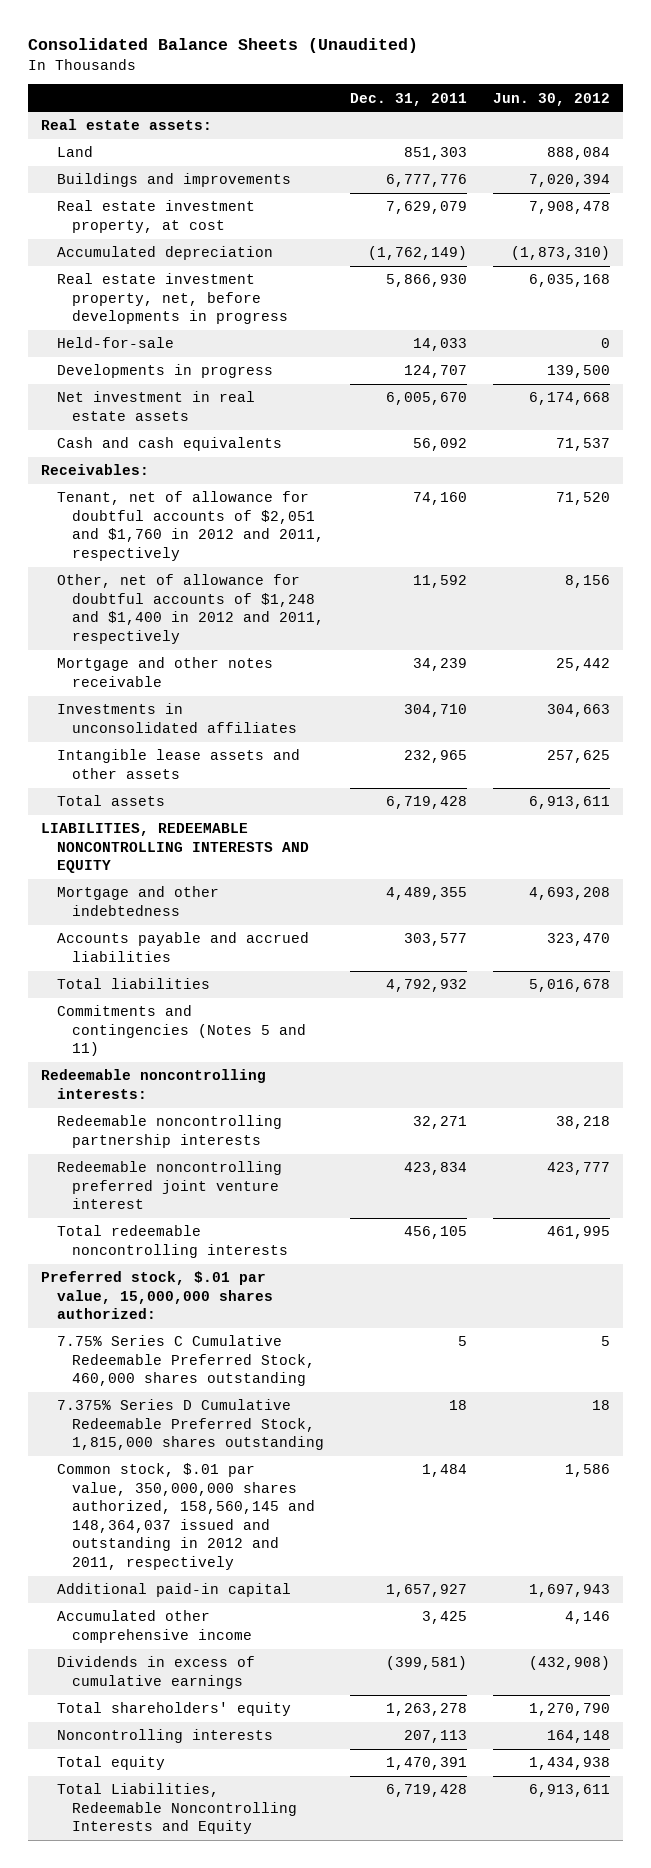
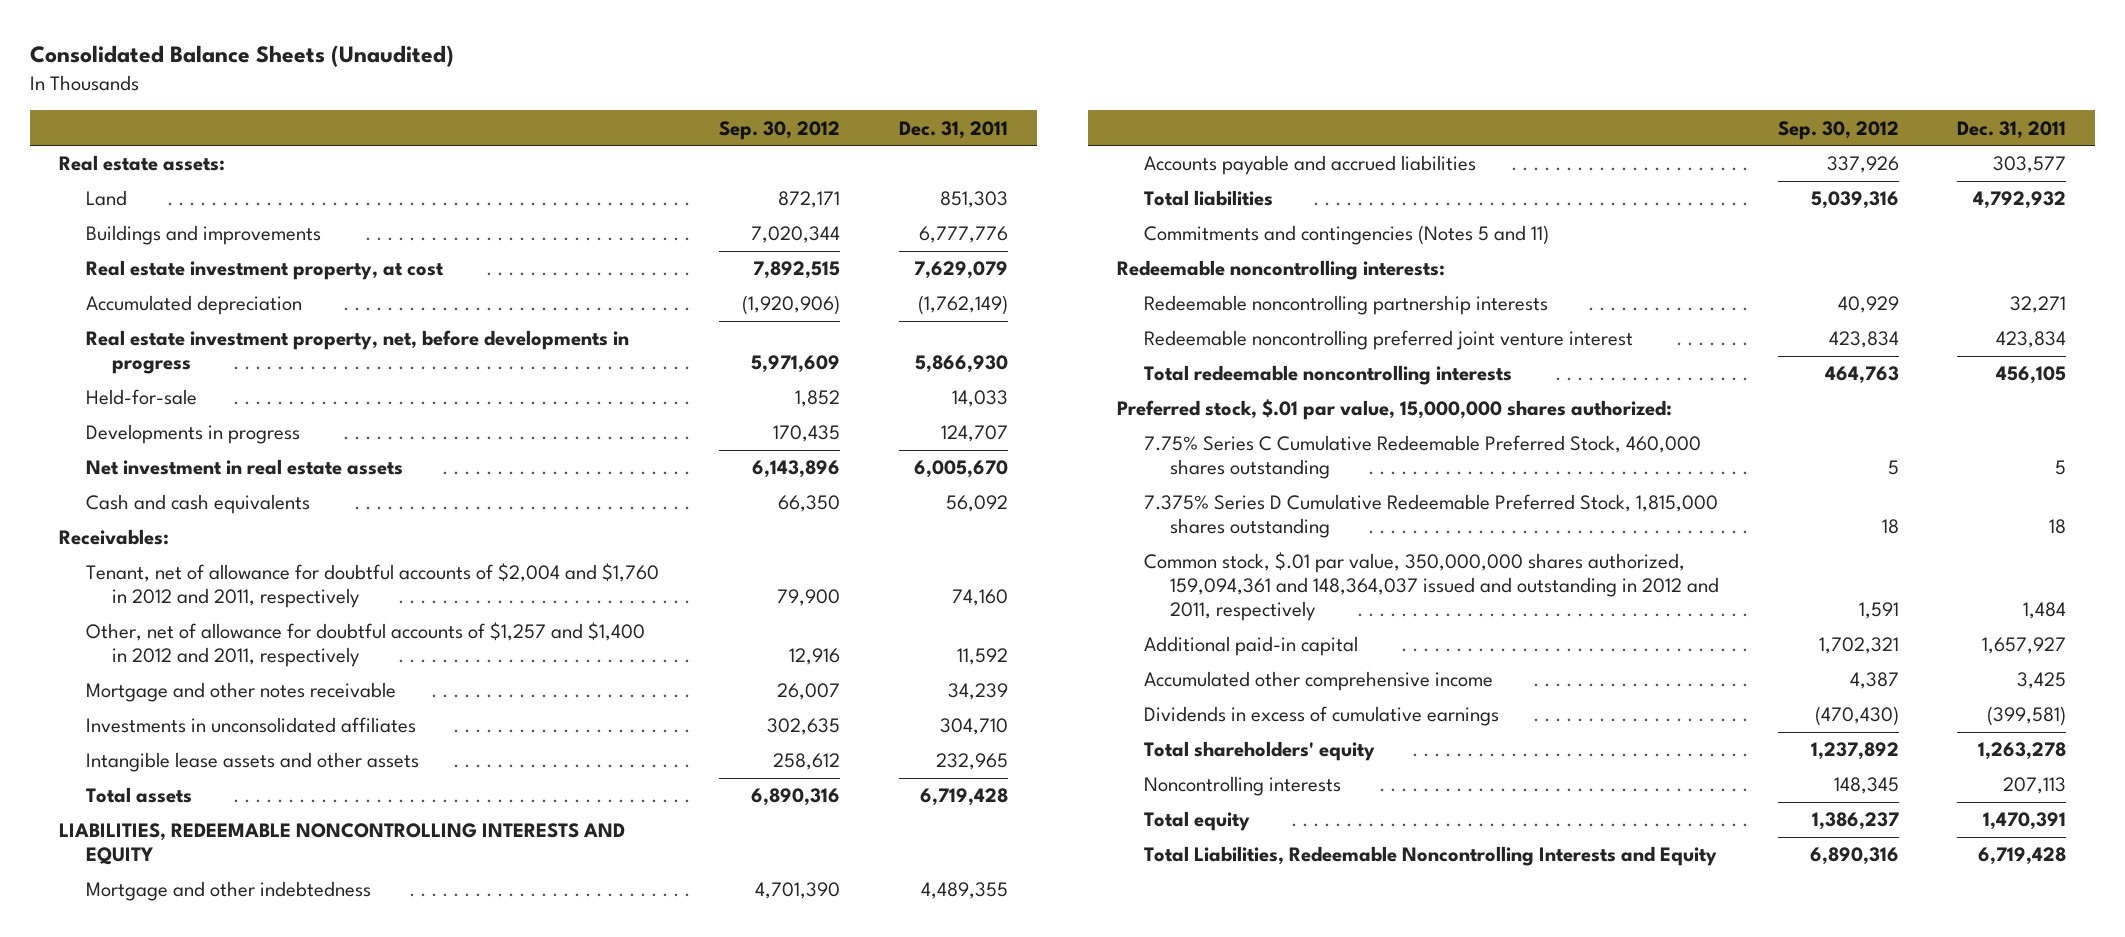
- | Dec. 31, 2011 | Jun. 30, 2012
+ | Sep. 30, 2012 | Dec. 31, 2011
- Tenant, net of allowance for doubtful accounts of $2,051 and $1,760 in 2012 and 2011, respectively | 74,160 | 71,520
- Other, net of allowance for doubtful accounts of $1,248 and $1,400 in 2012 and 2011, respectively | 11,592 | 8,156
+ Tenant, net of allowance for doubtful accounts of $2,004 and $1,760 in 2012 and 2011, respectively | 79,900 | 74,160
+ Other, net of allowance for doubtful accounts of $1,257 and $1,400 in 2012 and 2011, respectively | 12,916 | 11,592
- Common stock, $.01 par value, 350,000,000 shares authorized, 158,560,145 and 148,364,037 issued and outstanding in 2012 and 2011, respectively | 1,484 | 1,586
+ Common stock, $.01 par value, 350,000,000 shares authorized, 159,094,361 and 148,364,037 issued and outstanding in 2012 and 2011, respectively | 1,591 | 1,484

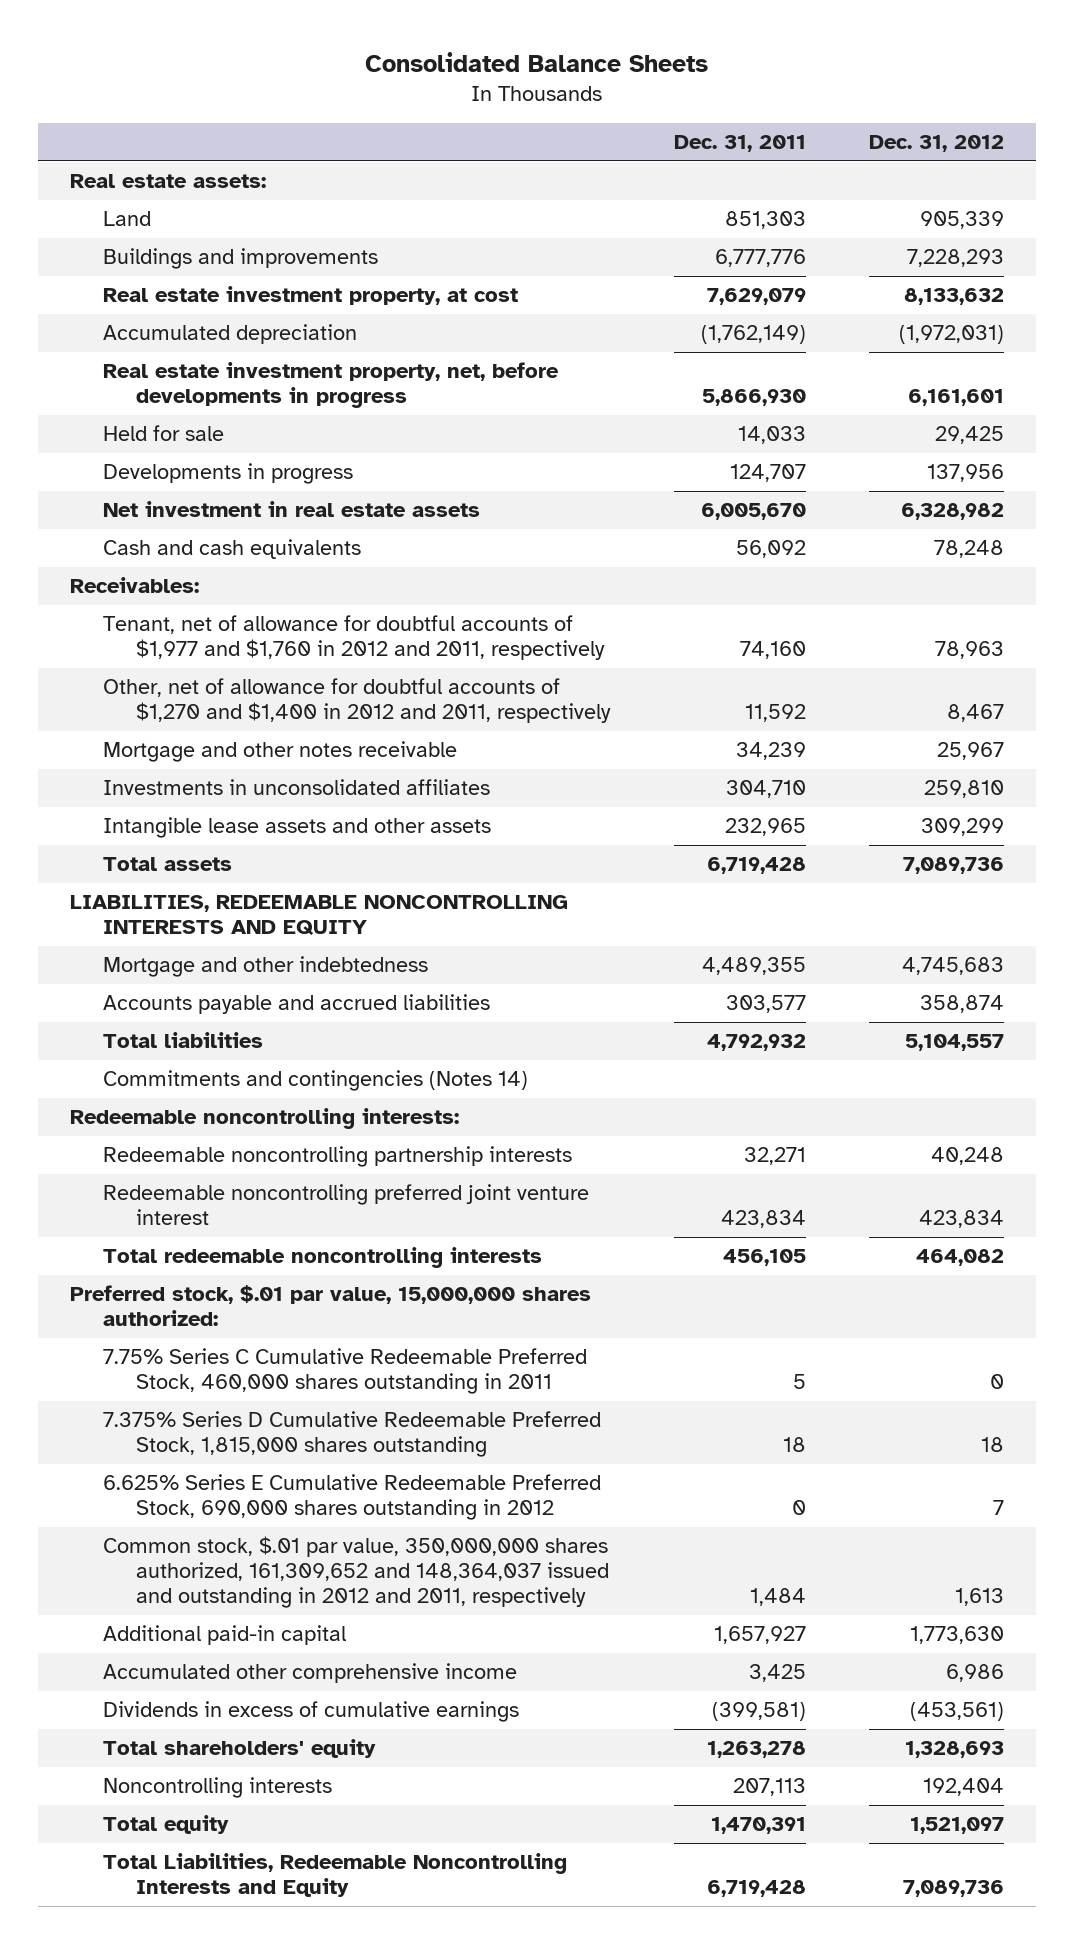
- Consolidated Balance Sheets (Unaudited)
+ Consolidated Balance Sheets
- | Sep. 30, 2012 | Dec. 31, 2011
+ | Dec. 31, 2011 | Dec. 31, 2012
- Held-for-sale | 1,852 | 14,033
+ Held for sale | 14,033 | 29,425
- Tenant, net of allowance for doubtful accounts of $2,004 and $1,760 in 2012 and 2011, respectively | 79,900 | 74,160
- Other, net of allowance for doubtful accounts of $1,257 and $1,400 in 2012 and 2011, respectively | 12,916 | 11,592
+ Tenant, net of allowance for doubtful accounts of $1,977 and $1,760 in 2012 and 2011, respectively | 74,160 | 78,963
+ Other, net of allowance for doubtful accounts of $1,270 and $1,400 in 2012 and 2011, respectively | 11,592 | 8,467
- Commitments and contingencies (Notes 5 and 11)
+ Commitments and contingencies (Notes 14)
- 7.75% Series C Cumulative Redeemable Preferred Stock, 460,000 shares outstanding | 5 | 5
+ 7.75% Series C Cumulative Redeemable Preferred Stock, 460,000 shares outstanding in 2011 | 5 | 0
- Common stock, $.01 par value, 350,000,000 shares authorized, 159,094,361 and 148,364,037 issued and outstanding in 2012 and 2011, respectively | 1,591 | 1,484
+ 6.625% Series E Cumulative Redeemable Preferred Stock, 690,000 shares outstanding in 2012 | 0 | 7
+ Common stock, $.01 par value, 350,000,000 shares authorized, 161,309,652 and 148,364,037 issued and outstanding in 2012 and 2011, respectively | 1,484 | 1,613

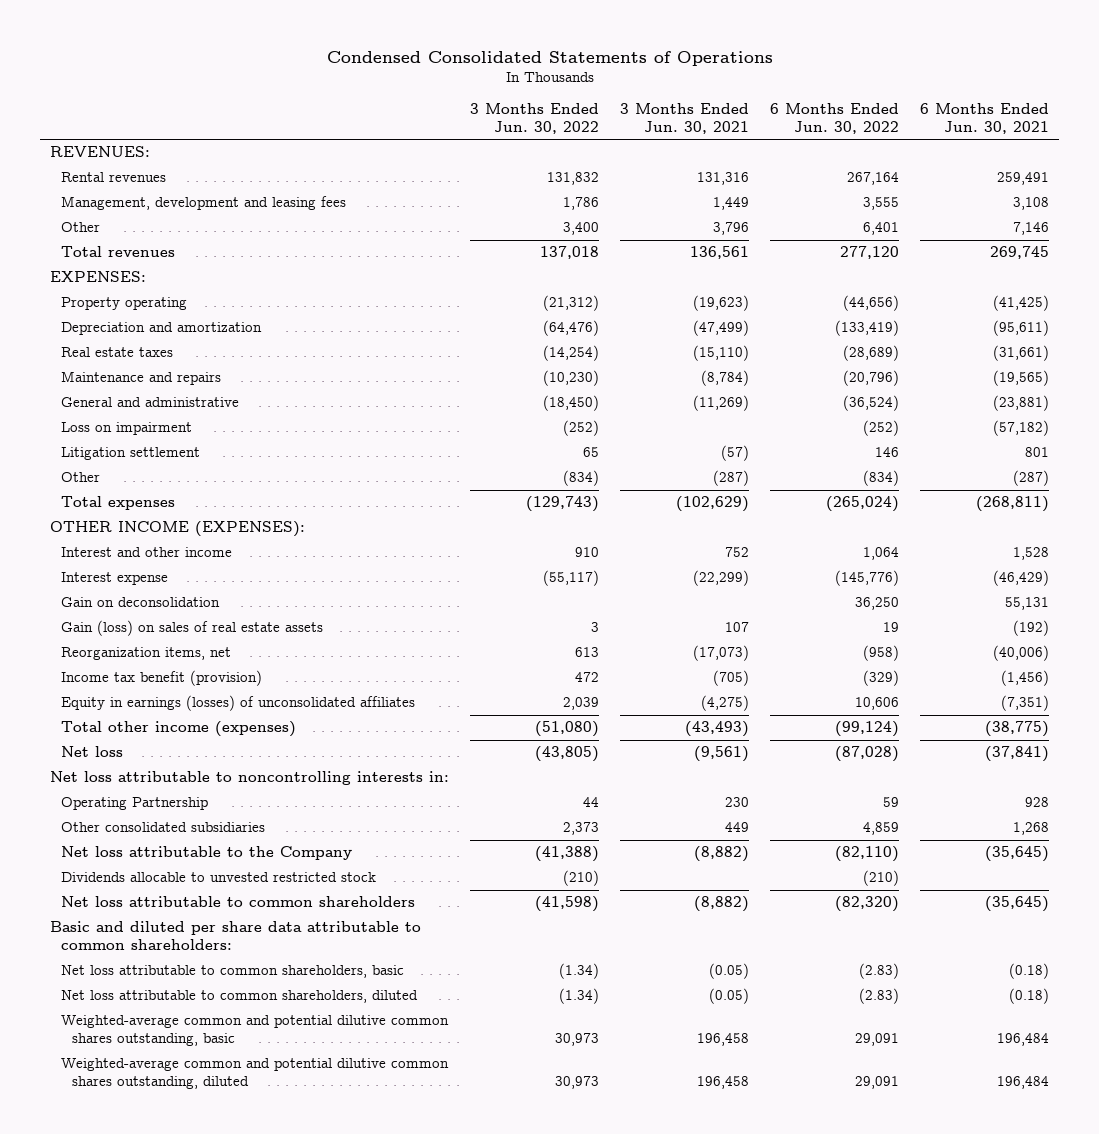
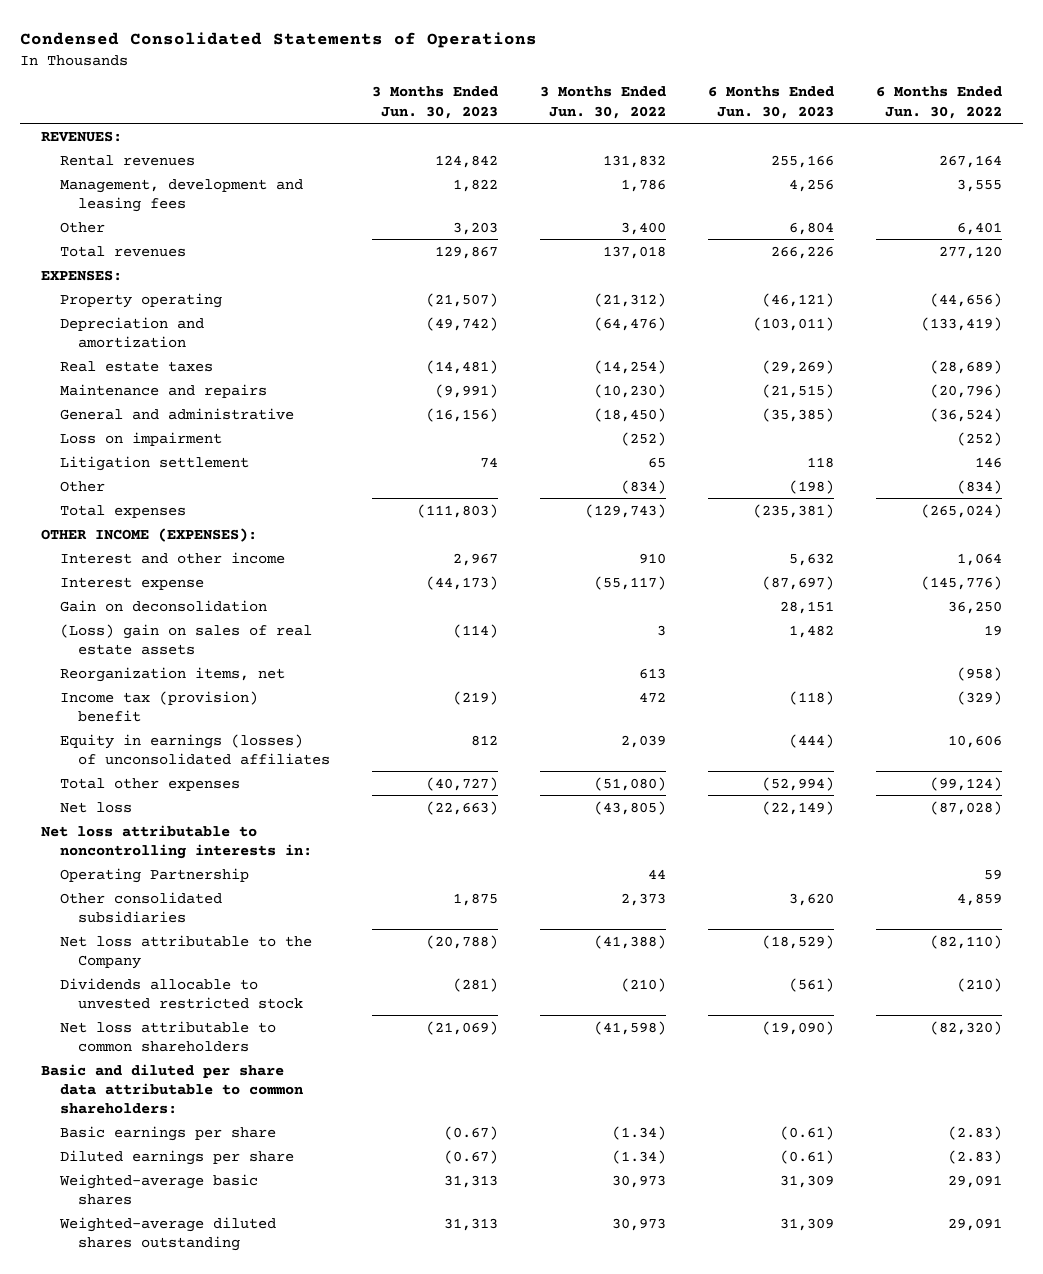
- | 3 Months Ended Jun. 30, 2022 | 3 Months Ended Jun. 30, 2021 | 6 Months Ended Jun. 30, 2022 | 6 Months Ended Jun. 30, 2021
+ | 3 Months Ended Jun. 30, 2023 | 3 Months Ended Jun. 30, 2022 | 6 Months Ended Jun. 30, 2023 | 6 Months Ended Jun. 30, 2022
- Gain (loss) on sales of real estate assets | 3 | 107 | 19 | (192)
+ (Loss) gain on sales of real estate assets | (114) | 3 | 1,482 | 19
- Income tax benefit (provision) | 472 | (705) | (329) | (1,456)
+ Income tax (provision) benefit | (219) | 472 | (118) | (329)
- Total other income (expenses) | (51,080) | (43,493) | (99,124) | (38,775)
+ Total other expenses | (40,727) | (51,080) | (52,994) | (99,124)
- Net loss attributable to common shareholders, basic | (1.34) | (0.05) | (2.83) | (0.18)
- Net loss attributable to common shareholders, diluted | (1.34) | (0.05) | (2.83) | (0.18)
- Weighted-average common and potential dilutive common shares outstanding, basic | 30,973 | 196,458 | 29,091 | 196,484
- Weighted-average common and potential dilutive common shares outstanding, diluted | 30,973 | 196,458 | 29,091 | 196,484
+ Basic earnings per share | (0.67) | (1.34) | (0.61) | (2.83)
+ Diluted earnings per share | (0.67) | (1.34) | (0.61) | (2.83)
+ Weighted-average basic shares | 31,313 | 30,973 | 31,309 | 29,091
+ Weighted-average diluted shares outstanding | 31,313 | 30,973 | 31,309 | 29,091

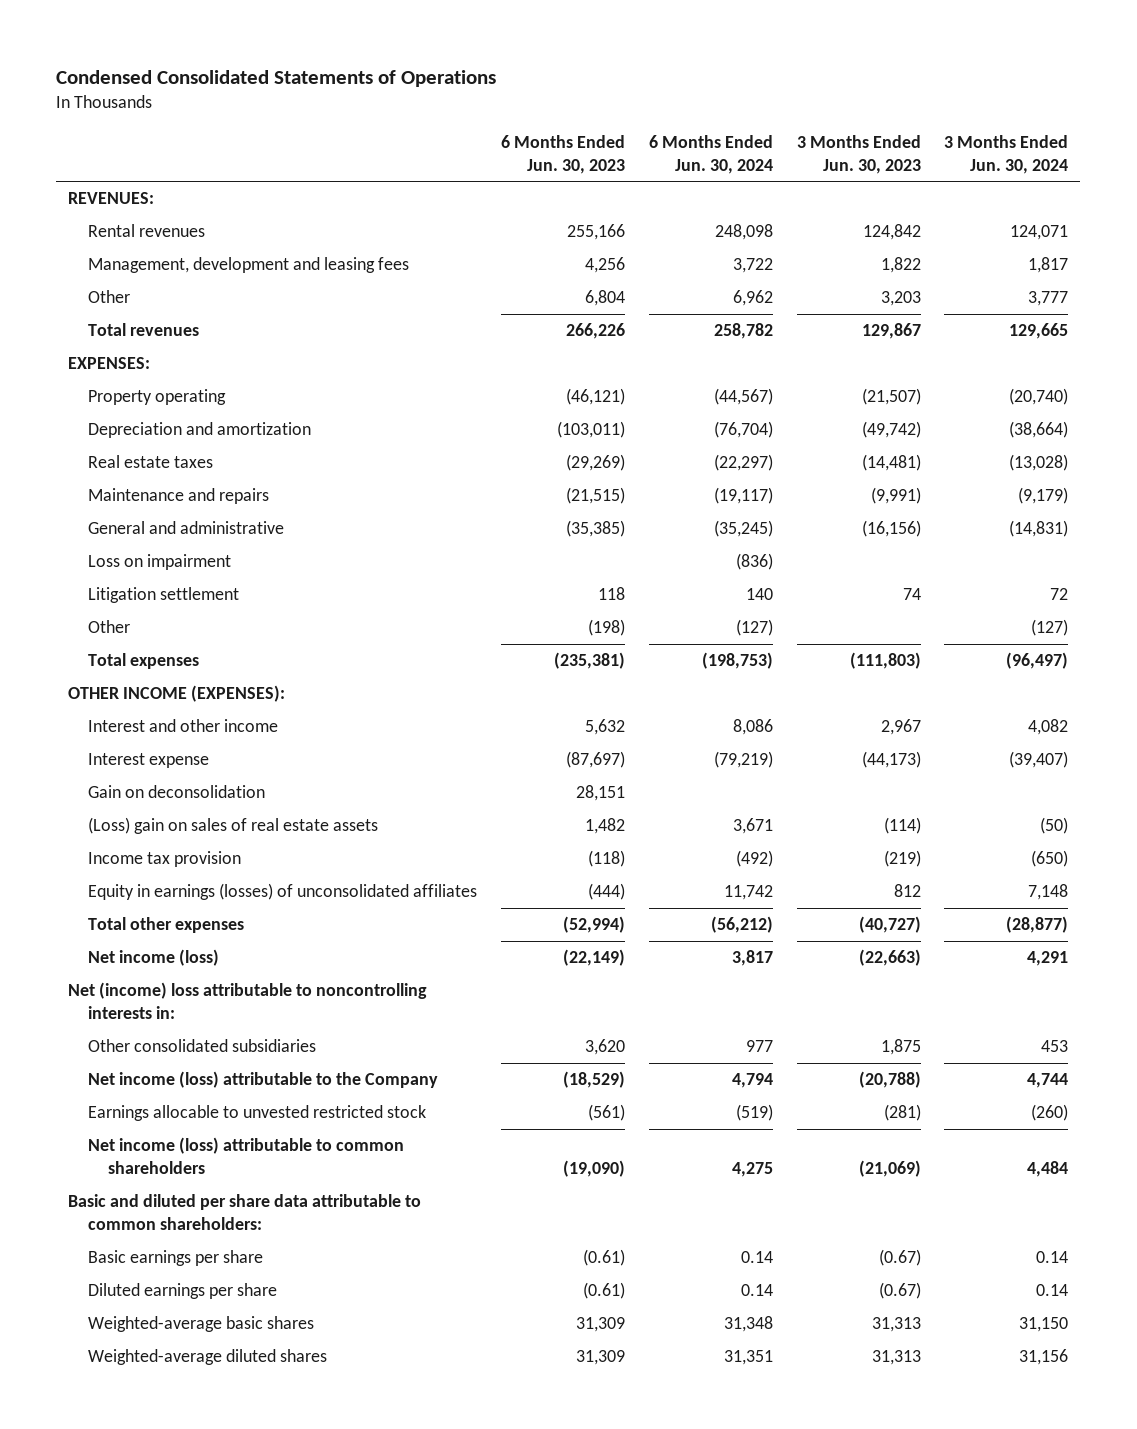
- | 3 Months Ended Jun. 30, 2023 | 3 Months Ended Jun. 30, 2022 | 6 Months Ended Jun. 30, 2023 | 6 Months Ended Jun. 30, 2022
+ | 6 Months Ended Jun. 30, 2023 | 6 Months Ended Jun. 30, 2024 | 3 Months Ended Jun. 30, 2023 | 3 Months Ended Jun. 30, 2024
- Reorganization items, net | | 613 | | (958)
- Income tax (provision) benefit | (219) | 472 | (118) | (329)
+ Income tax provision | (118) | (492) | (219) | (650)
- Net loss | (22,663) | (43,805) | (22,149) | (87,028)
- Net loss attributable to noncontrolling interests in:
- Operating Partnership | | 44 | | 59
+ Net income (loss) | (22,149) | 3,817 | (22,663) | 4,291
+ Net (income) loss attributable to noncontrolling interests in:
- Net loss attributable to the Company | (20,788) | (41,388) | (18,529) | (82,110)
- Dividends allocable to unvested restricted stock | (281) | (210) | (561) | (210)
- Net loss attributable to common shareholders | (21,069) | (41,598) | (19,090) | (82,320)
+ Net income (loss) attributable to the Company | (18,529) | 4,794 | (20,788) | 4,744
+ Earnings allocable to unvested restricted stock | (561) | (519) | (281) | (260)
+ Net income (loss) attributable to common shareholders | (19,090) | 4,275 | (21,069) | 4,484
- Weighted-average diluted shares outstanding | 31,313 | 30,973 | 31,309 | 29,091
+ Weighted-average diluted shares | 31,309 | 31,351 | 31,313 | 31,156

